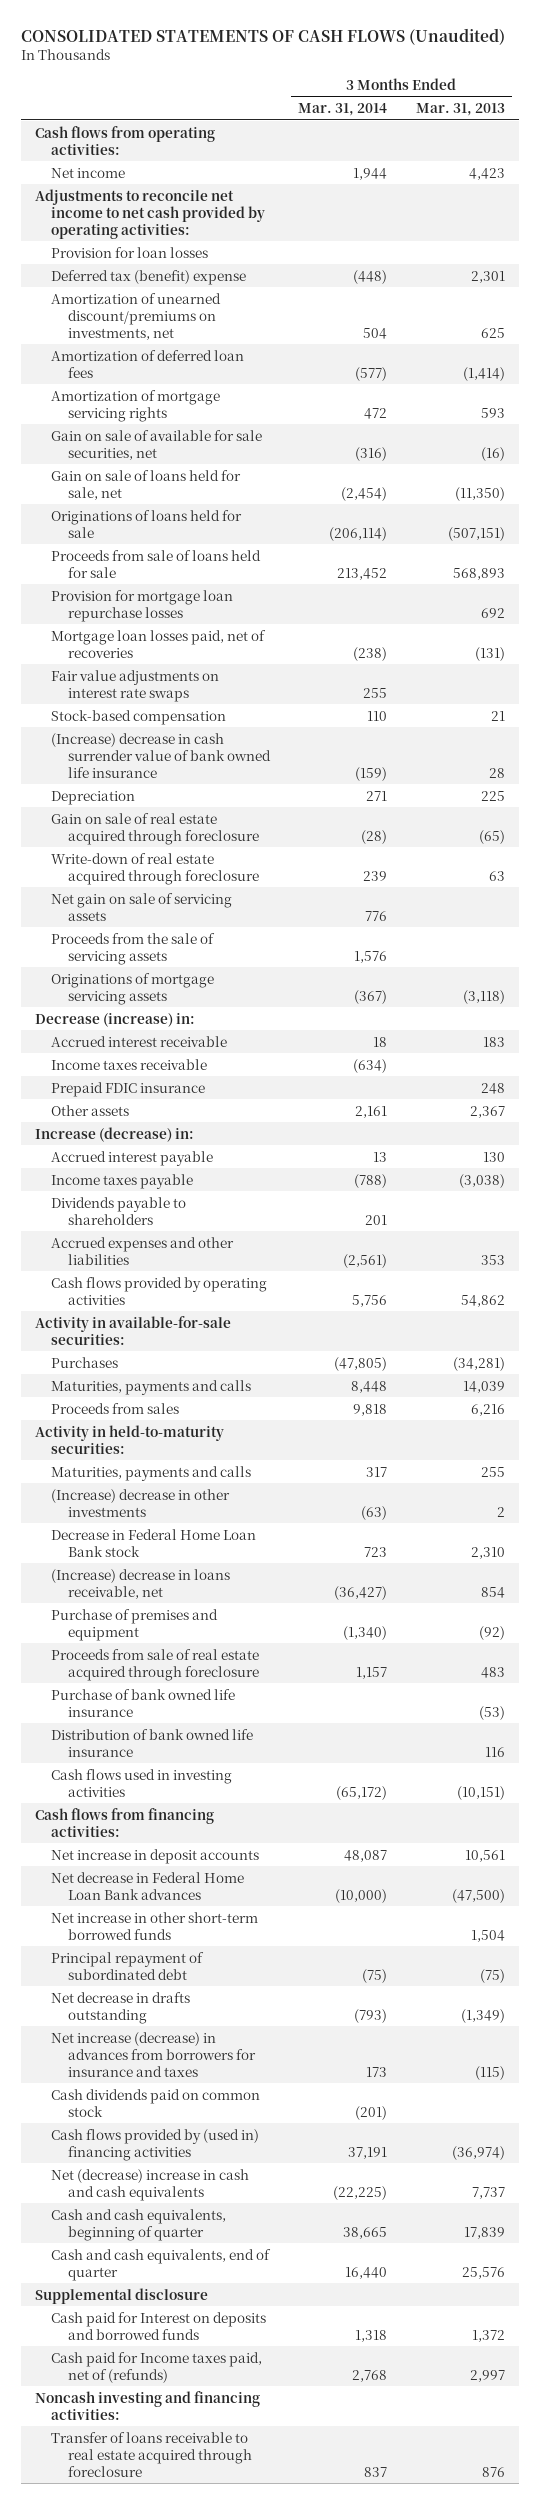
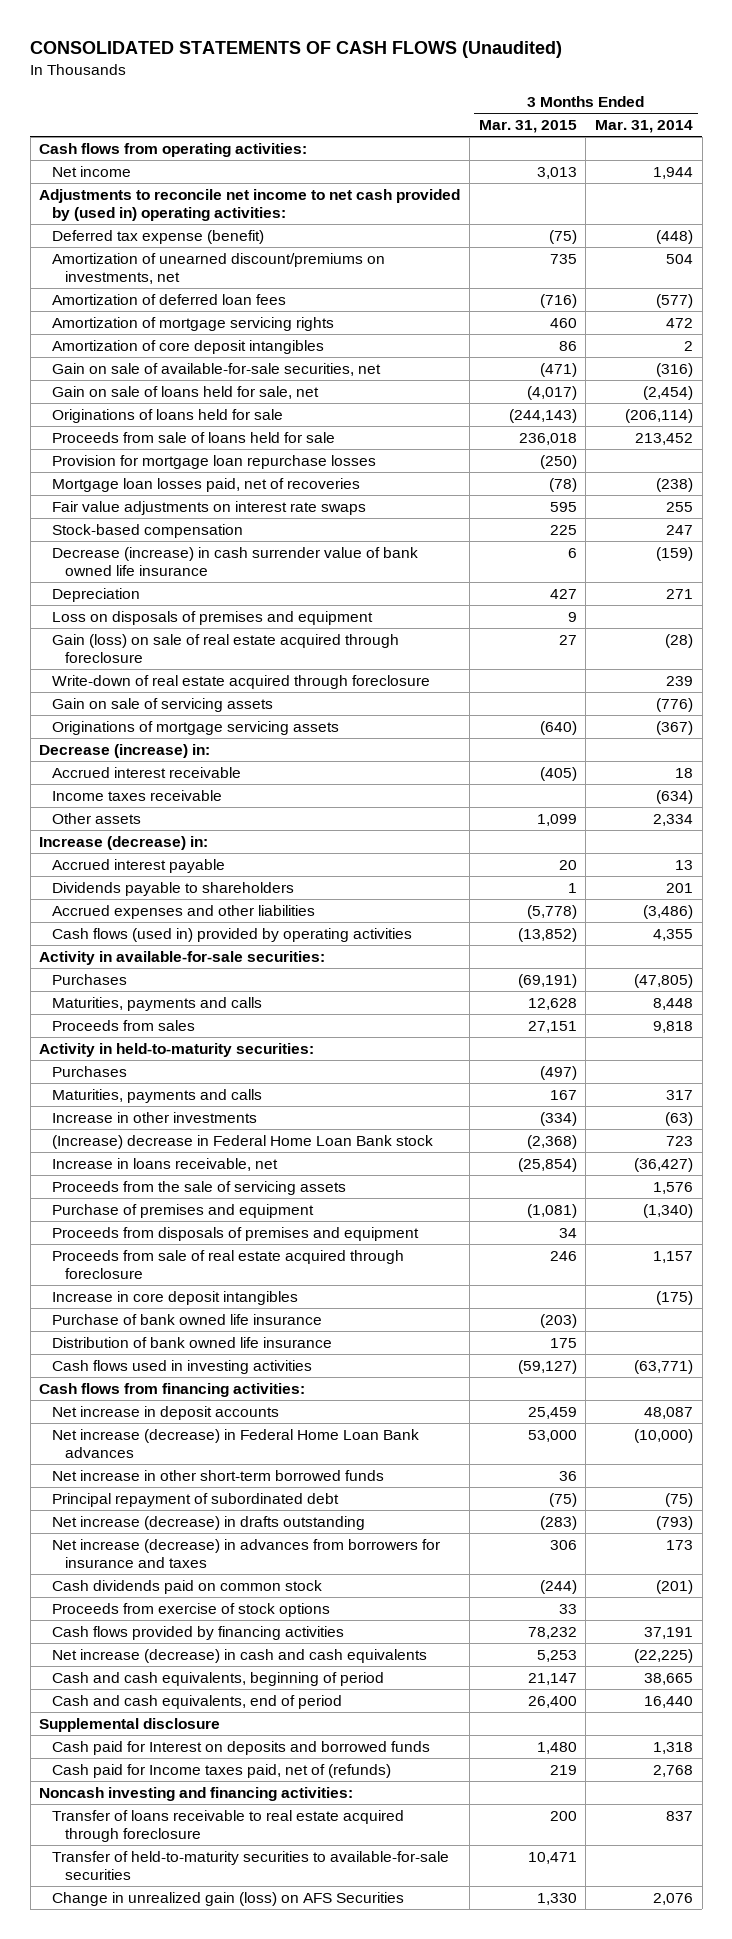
- | 3 Months Ended Mar. 31, 2014 | 3 Months Ended Mar. 31, 2013
+ | 3 Months Ended Mar. 31, 2015 | 3 Months Ended Mar. 31, 2014
- Adjustments to reconcile net income to net cash provided by operating activities:
- Provision for loan losses
- Deferred tax (benefit) expense | (448) | 2,301
+ Adjustments to reconcile net income to net cash provided by (used in) operating activities:
+ Deferred tax expense (benefit) | (75) | (448)
- Gain on sale of available for sale securities, net | (316) | (16)
+ Amortization of core deposit intangibles | 86 | 2
+ Gain on sale of available-for-sale securities, net | (471) | (316)
- Stock-based compensation | 110 | 21
- (Increase) decrease in cash surrender value of bank owned life insurance | (159) | 28
+ Stock-based compensation | 225 | 247
+ Decrease (increase) in cash surrender value of bank owned life insurance | 6 | (159)
- Gain on sale of real estate acquired through foreclosure | (28) | (65)
+ Loss on disposals of premises and equipment | 9 |
+ Gain (loss) on sale of real estate acquired through foreclosure | 27 | (28)
- Net gain on sale of servicing assets | 776 |
+ Gain on sale of servicing assets | | (776)
- Prepaid FDIC insurance | | 248
- Other assets | 2,161 | 2,367
+ Other assets | 1,099 | 2,334
- Income taxes payable | (788) | (3,038)
- Accrued expenses and other liabilities | (2,561) | 353
- Cash flows provided by operating activities | 5,756 | 54,862
+ Accrued expenses and other liabilities | (5,778) | (3,486)
+ Cash flows (used in) provided by operating activities | (13,852) | 4,355
+ Purchases | (497) |
- (Increase) decrease in other investments | (63) | 2
- Decrease in Federal Home Loan Bank stock | 723 | 2,310
- (Increase) decrease in loans receivable, net | (36,427) | 854
+ Increase in other investments | (334) | (63)
+ (Increase) decrease in Federal Home Loan Bank stock | (2,368) | 723
+ Increase in loans receivable, net | (25,854) | (36,427)
moved down: Proceeds from the sale of servicing assets | | 1,576
+ Proceeds from disposals of premises and equipment | 34 |
+ Increase in core deposit intangibles | | (175)
- Cash flows used in investing activities | (65,172) | (10,151)
+ Cash flows used in investing activities | (59,127) | (63,771)
- Net decrease in Federal Home Loan Bank advances | (10,000) | (47,500)
+ Net increase (decrease) in Federal Home Loan Bank advances | 53,000 | (10,000)
- Net decrease in drafts outstanding | (793) | (1,349)
+ Net increase (decrease) in drafts outstanding | (283) | (793)
- Cash flows provided by (used in) financing activities | 37,191 | (36,974)
- Net (decrease) increase in cash and cash equivalents | (22,225) | 7,737
- Cash and cash equivalents, beginning of quarter | 38,665 | 17,839
- Cash and cash equivalents, end of quarter | 16,440 | 25,576
+ Proceeds from exercise of stock options | 33 |
+ Cash flows provided by financing activities | 78,232 | 37,191
+ Net increase (decrease) in cash and cash equivalents | 5,253 | (22,225)
+ Cash and cash equivalents, beginning of period | 21,147 | 38,665
+ Cash and cash equivalents, end of period | 26,400 | 16,440
+ Transfer of held-to-maturity securities to available-for-sale securities | 10,471 |
+ Change in unrealized gain (loss) on AFS Securities | 1,330 | 2,076

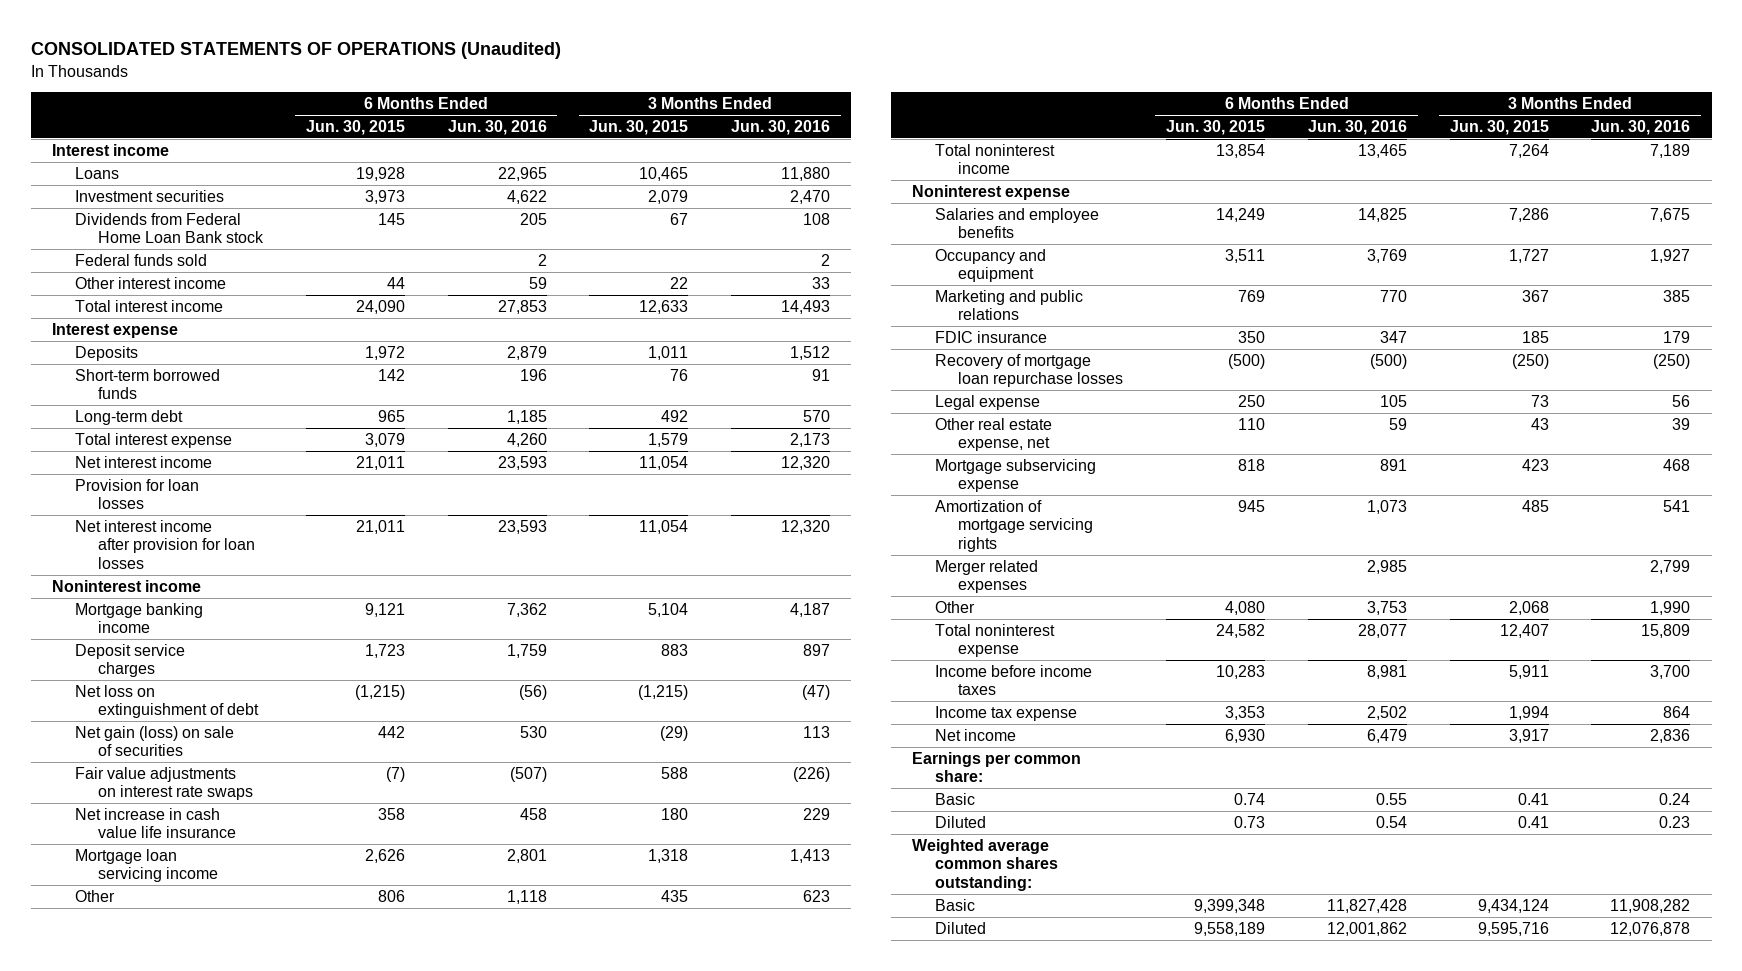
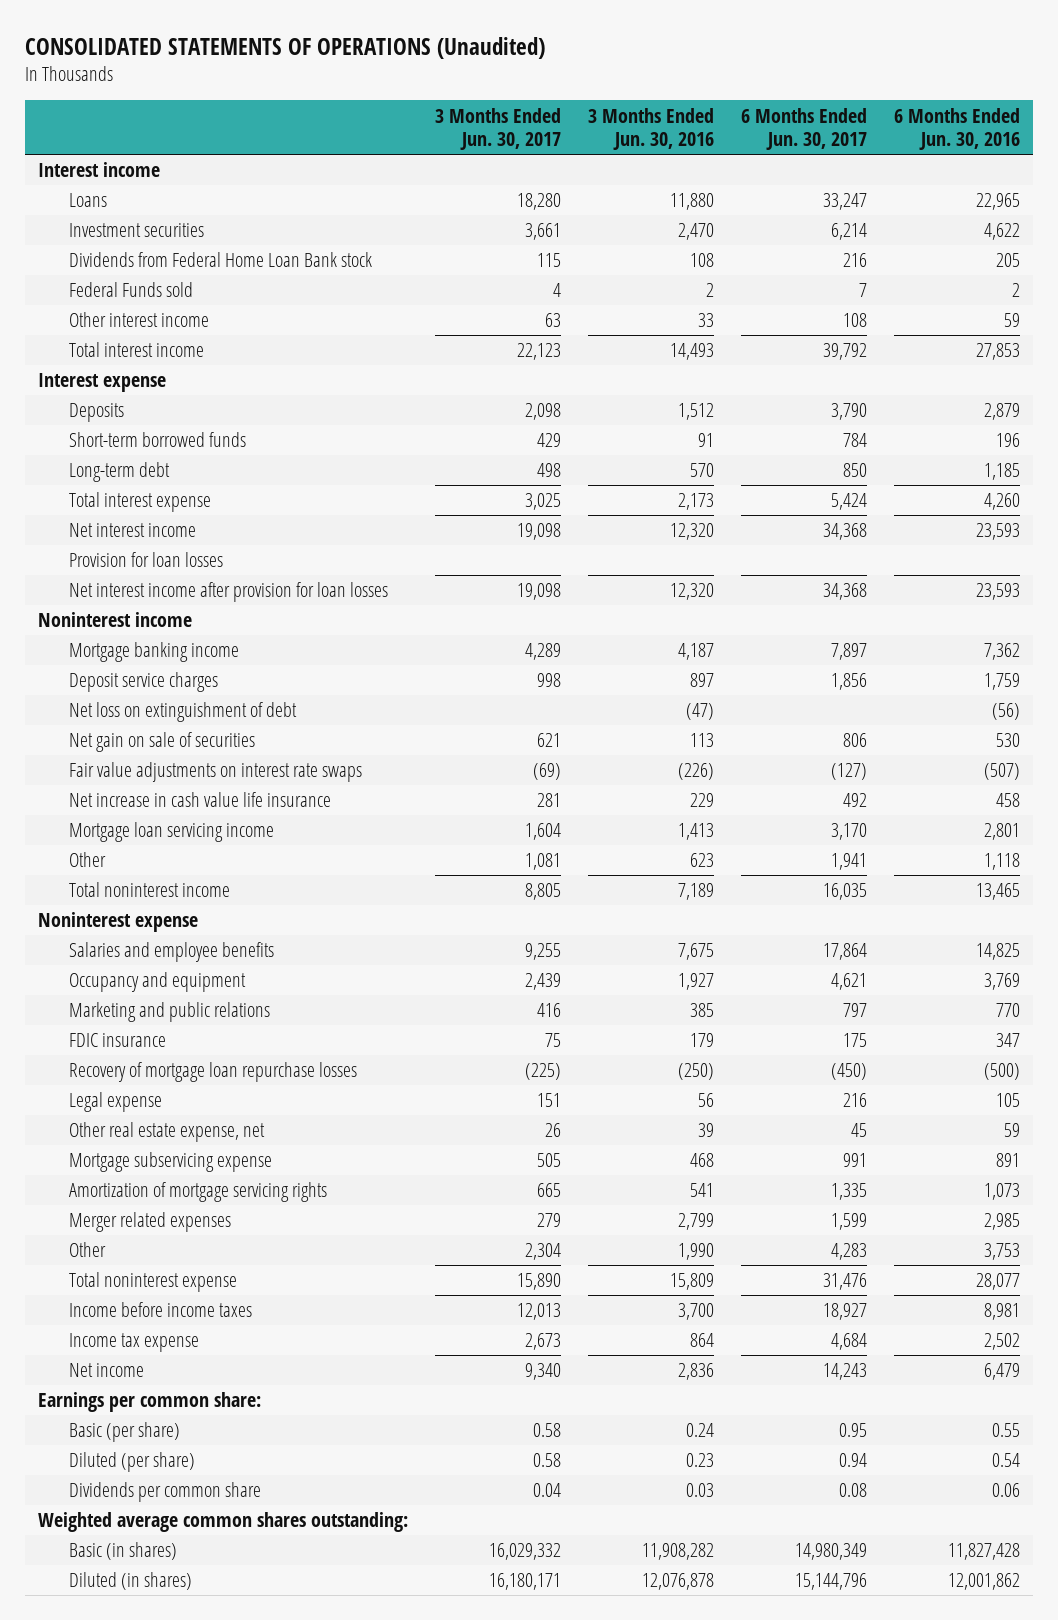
- | 6 Months Ended Jun. 30, 2015 | 6 Months Ended Jun. 30, 2016 | 3 Months Ended Jun. 30, 2015 | 3 Months Ended Jun. 30, 2016
+ | 3 Months Ended Jun. 30, 2017 | 3 Months Ended Jun. 30, 2016 | 6 Months Ended Jun. 30, 2017 | 6 Months Ended Jun. 30, 2016
- Federal funds sold | | 2 | | 2
+ Federal Funds sold | 4 | 2 | 7 | 2
- Net gain (loss) on sale of securities | 442 | 530 | (29) | 113
+ Net gain on sale of securities | 621 | 113 | 806 | 530
- Basic | 0.74 | 0.55 | 0.41 | 0.24
- Diluted | 0.73 | 0.54 | 0.41 | 0.23
+ Basic (per share) | 0.58 | 0.24 | 0.95 | 0.55
+ Diluted (per share) | 0.58 | 0.23 | 0.94 | 0.54
+ Dividends per common share | 0.04 | 0.03 | 0.08 | 0.06
- Basic | 9,399,348 | 11,827,428 | 9,434,124 | 11,908,282
- Diluted | 9,558,189 | 12,001,862 | 9,595,716 | 12,076,878
+ Basic (in shares) | 16,029,332 | 11,908,282 | 14,980,349 | 11,827,428
+ Diluted (in shares) | 16,180,171 | 12,076,878 | 15,144,796 | 12,001,862

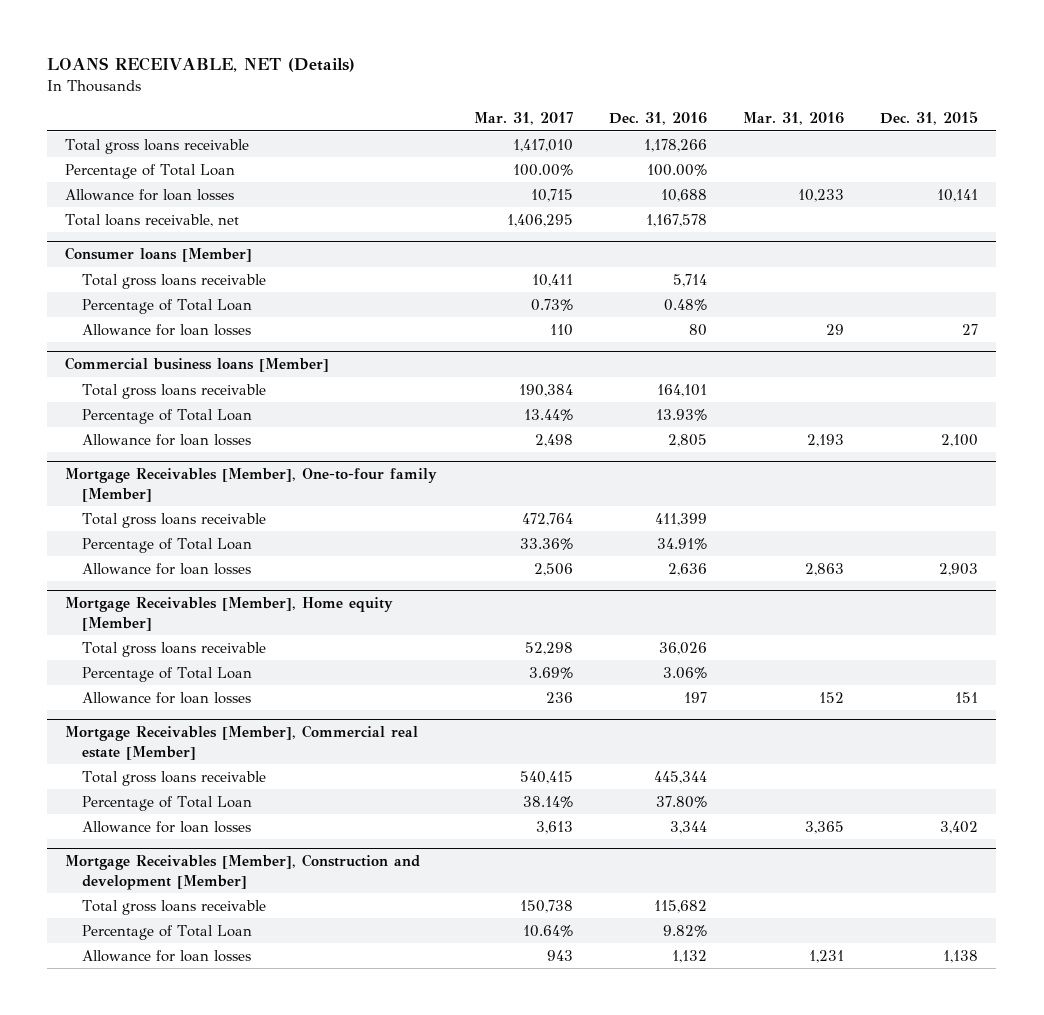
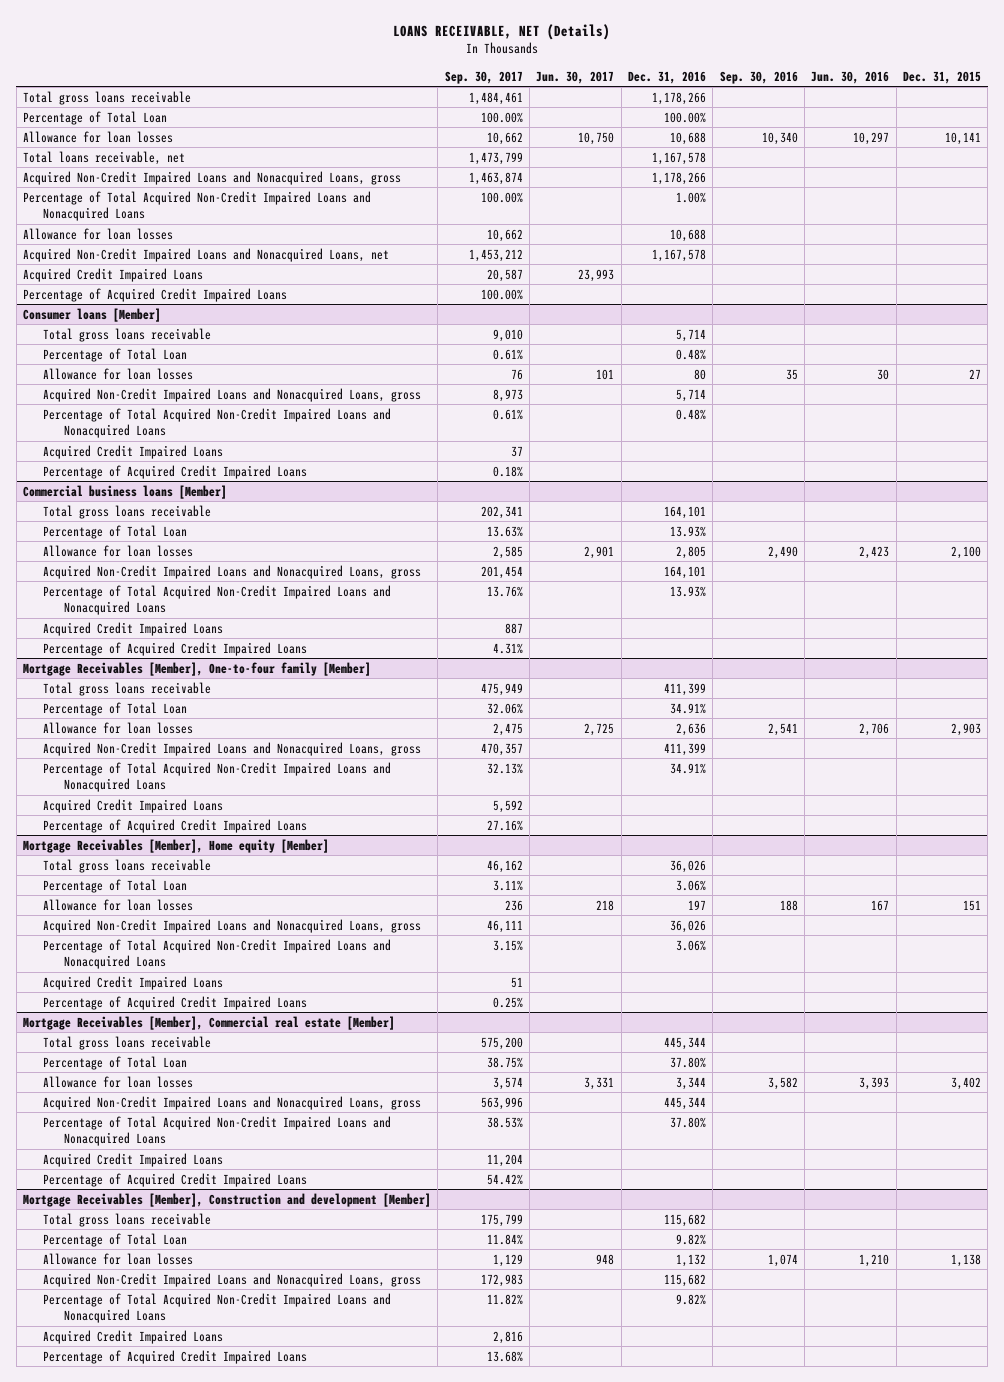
- | Mar. 31, 2017 | Dec. 31, 2016 | Mar. 31, 2016 | Dec. 31, 2015
+ | Sep. 30, 2017 | Jun. 30, 2017 | Dec. 31, 2016 | Sep. 30, 2016 | Jun. 30, 2016 | Dec. 31, 2015
+ Acquired Non-Credit Impaired Loans and Nonacquired Loans, gross | 1,463,874 | | 1,178,266 | | |
+ Percentage of Total Acquired Non-Credit Impaired Loans and Nonacquired Loans | 100.00% | | 1.00% | | |
+ Allowance for loan losses | 10,662 | | 10,688 | | |
+ Acquired Non-Credit Impaired Loans and Nonacquired Loans, net | 1,453,212 | | 1,167,578 | | |
+ Acquired Credit Impaired Loans | 20,587 | 23,993 | | | |
+ Percentage of Acquired Credit Impaired Loans | 100.00% | | | | |
@ Consumer loans [Member]
+ Acquired Non-Credit Impaired Loans and Nonacquired Loans, gross | 8,973 | | 5,714 | | |
+ Percentage of Total Acquired Non-Credit Impaired Loans and Nonacquired Loans | 0.61% | | 0.48% | | |
+ Acquired Credit Impaired Loans | 37 | | | | |
+ Percentage of Acquired Credit Impaired Loans | 0.18% | | | | |
@ Commercial business loans [Member]
+ Acquired Non-Credit Impaired Loans and Nonacquired Loans, gross | 201,454 | | 164,101 | | |
+ Percentage of Total Acquired Non-Credit Impaired Loans and Nonacquired Loans | 13.76% | | 13.93% | | |
+ Acquired Credit Impaired Loans | 887 | | | | |
+ Percentage of Acquired Credit Impaired Loans | 4.31% | | | | |
@ Mortgage Receivables [Member], One-to-four family [Member]
+ Acquired Non-Credit Impaired Loans and Nonacquired Loans, gross | 470,357 | | 411,399 | | |
+ Percentage of Total Acquired Non-Credit Impaired Loans and Nonacquired Loans | 32.13% | | 34.91% | | |
+ Acquired Credit Impaired Loans | 5,592 | | | | |
+ Percentage of Acquired Credit Impaired Loans | 27.16% | | | | |
@ Mortgage Receivables [Member], Home equity [Member]
+ Acquired Non-Credit Impaired Loans and Nonacquired Loans, gross | 46,111 | | 36,026 | | |
+ Percentage of Total Acquired Non-Credit Impaired Loans and Nonacquired Loans | 3.15% | | 3.06% | | |
+ Acquired Credit Impaired Loans | 51 | | | | |
+ Percentage of Acquired Credit Impaired Loans | 0.25% | | | | |
@ Mortgage Receivables [Member], Commercial real estate [Member]
+ Acquired Non-Credit Impaired Loans and Nonacquired Loans, gross | 563,996 | | 445,344 | | |
+ Percentage of Total Acquired Non-Credit Impaired Loans and Nonacquired Loans | 38.53% | | 37.80% | | |
+ Acquired Credit Impaired Loans | 11,204 | | | | |
+ Percentage of Acquired Credit Impaired Loans | 54.42% | | | | |
@ Mortgage Receivables [Member], Construction and development [Member]
+ Acquired Non-Credit Impaired Loans and Nonacquired Loans, gross | 172,983 | | 115,682 | | |
+ Percentage of Total Acquired Non-Credit Impaired Loans and Nonacquired Loans | 11.82% | | 9.82% | | |
+ Acquired Credit Impaired Loans | 2,816 | | | | |
+ Percentage of Acquired Credit Impaired Loans | 13.68% | | | | |

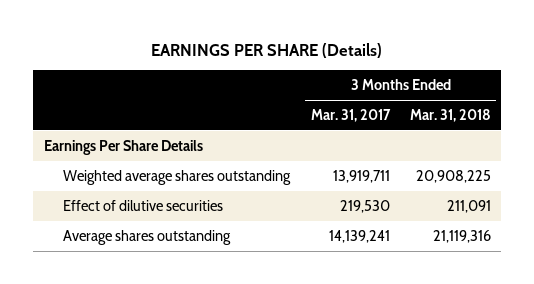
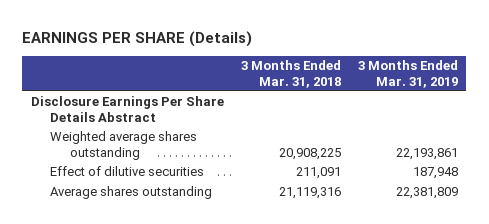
- | 3 Months Ended Mar. 31, 2017 | 3 Months Ended Mar. 31, 2018
+ | 3 Months Ended Mar. 31, 2018 | 3 Months Ended Mar. 31, 2019
- Earnings Per Share Details
+ Disclosure Earnings Per Share Details Abstract

